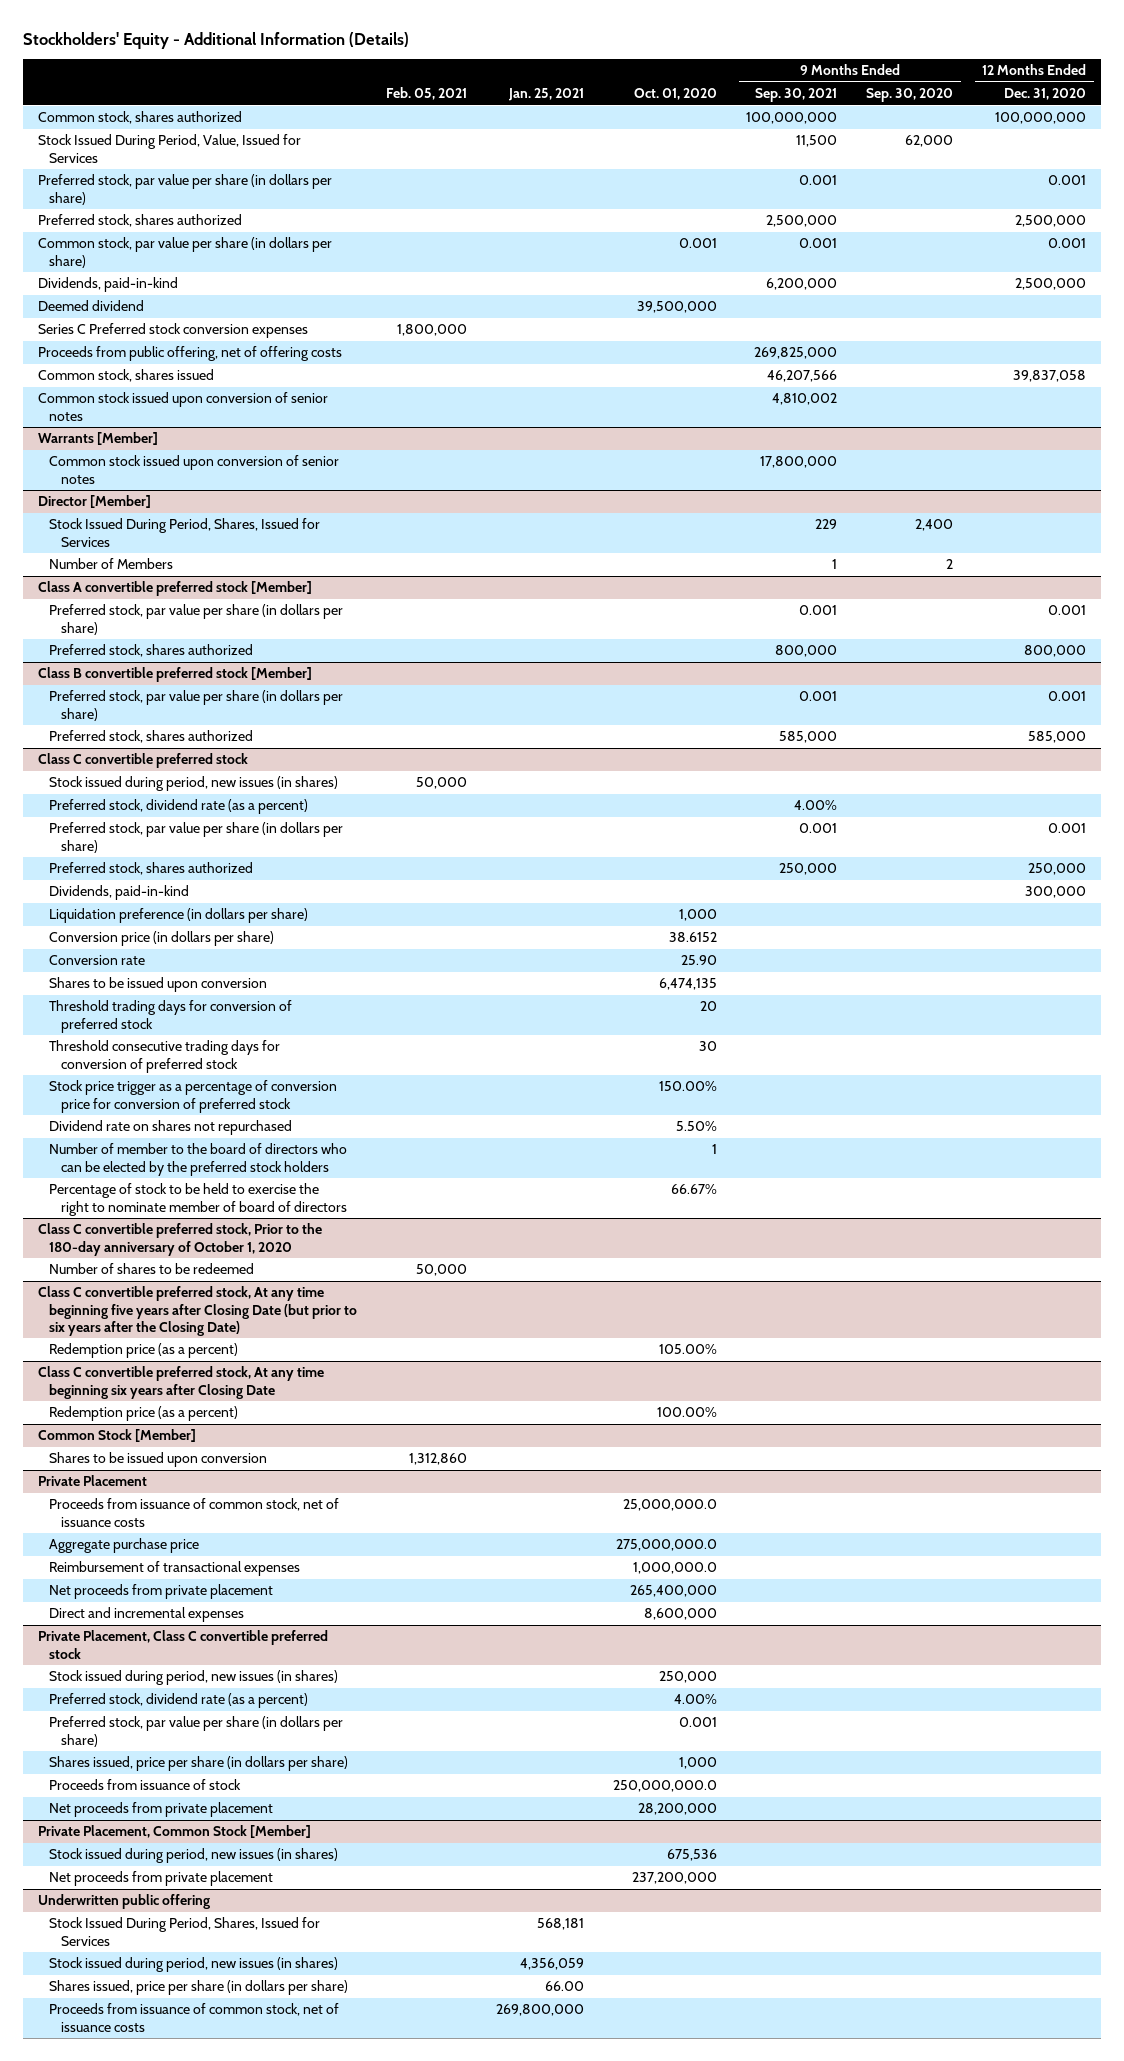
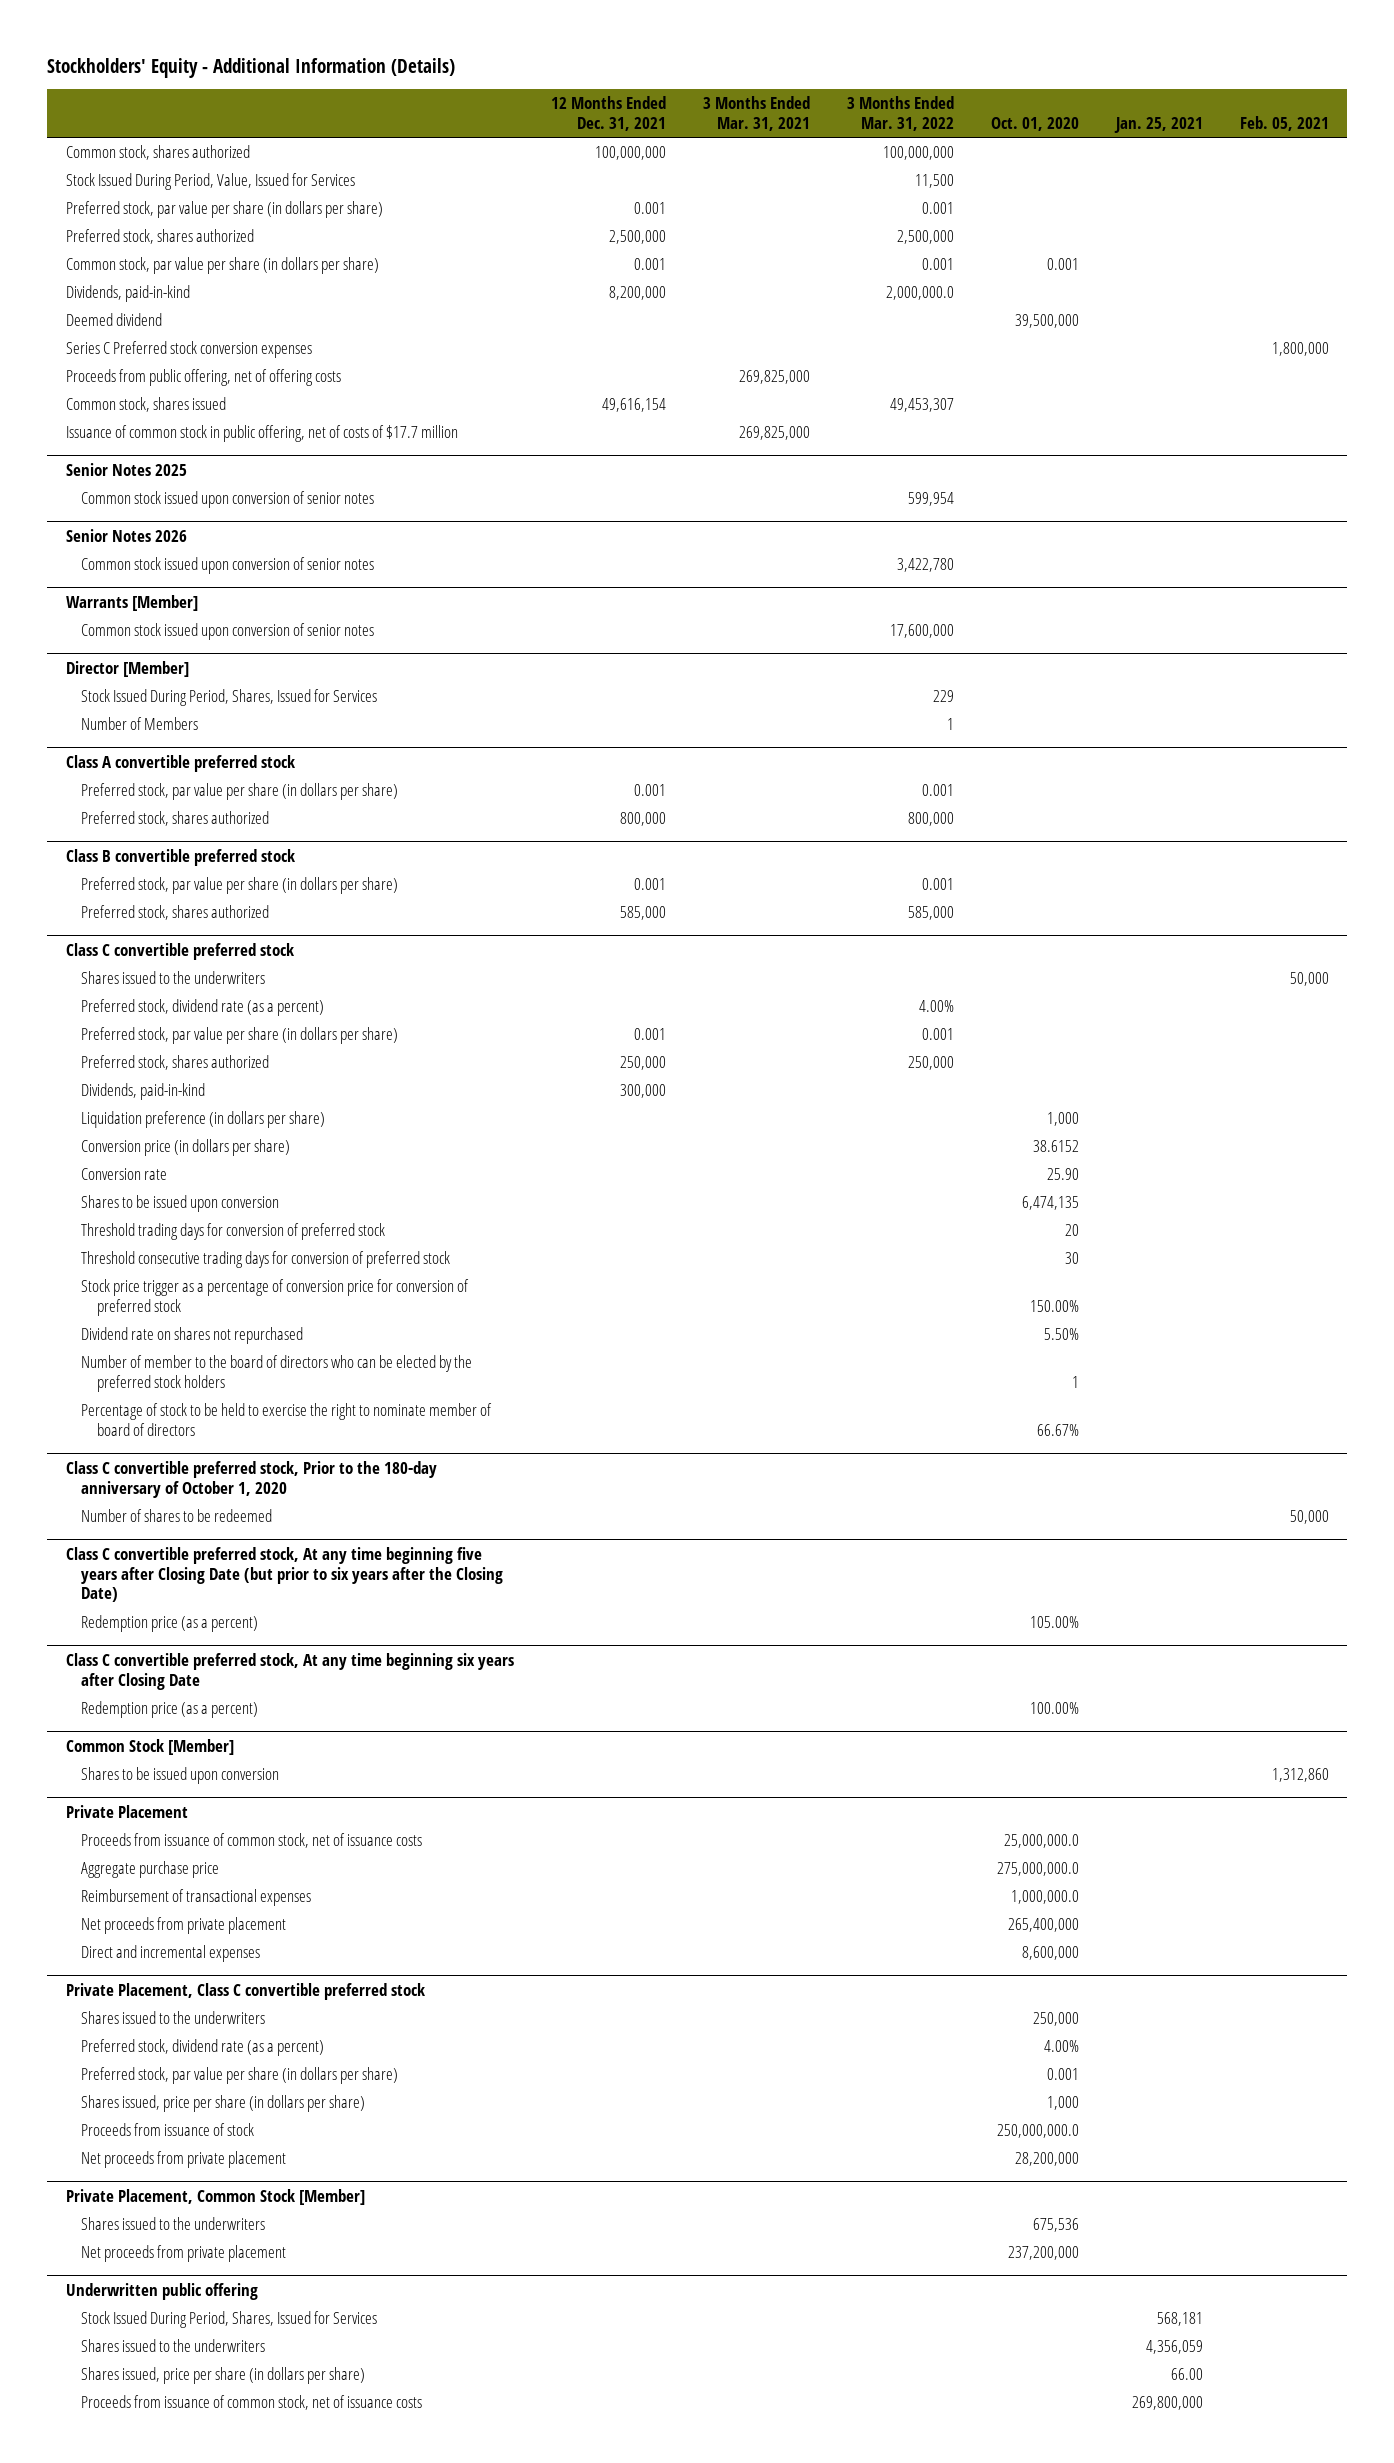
- | Feb. 05, 2021 | Jan. 25, 2021 | Oct. 01, 2020 | 9 Months Ended Sep. 30, 2021 | 9 Months Ended Sep. 30, 2020 | 12 Months Ended Dec. 31, 2020
+ | 12 Months Ended Dec. 31, 2021 | 3 Months Ended Mar. 31, 2021 | 3 Months Ended Mar. 31, 2022 | Oct. 01, 2020 | Jan. 25, 2021 | Feb. 05, 2021
- Common stock issued upon conversion of senior notes | | | | 4,810,002 | |
+ Issuance of common stock in public offering, net of costs of $17.7 million | | 269,825,000 | | | |
+ Senior Notes 2025
+ Common stock issued upon conversion of senior notes | | | 599,954 | | |
+ Senior Notes 2026
+ Common stock issued upon conversion of senior notes | | | 3,422,780 | | |
- Class A convertible preferred stock [Member]
+ Class A convertible preferred stock
- Class B convertible preferred stock [Member]
+ Class B convertible preferred stock
@ Class C convertible preferred stock
- Stock issued during period, new issues (in shares) | 50,000 | | | | |
+ Shares issued to the underwriters | | | | | | 50,000
@ Private Placement, Class C convertible preferred stock
- Stock issued during period, new issues (in shares) | | | 250,000 | | |
+ Shares issued to the underwriters | | | | 250,000 | |
@ Private Placement, Common Stock [Member]
- Stock issued during period, new issues (in shares) | | | 675,536 | | |
+ Shares issued to the underwriters | | | | 675,536 | |
@ Underwritten public offering
- Stock issued during period, new issues (in shares) | | 4,356,059 | | | |
+ Shares issued to the underwriters | | | | | 4,356,059 |

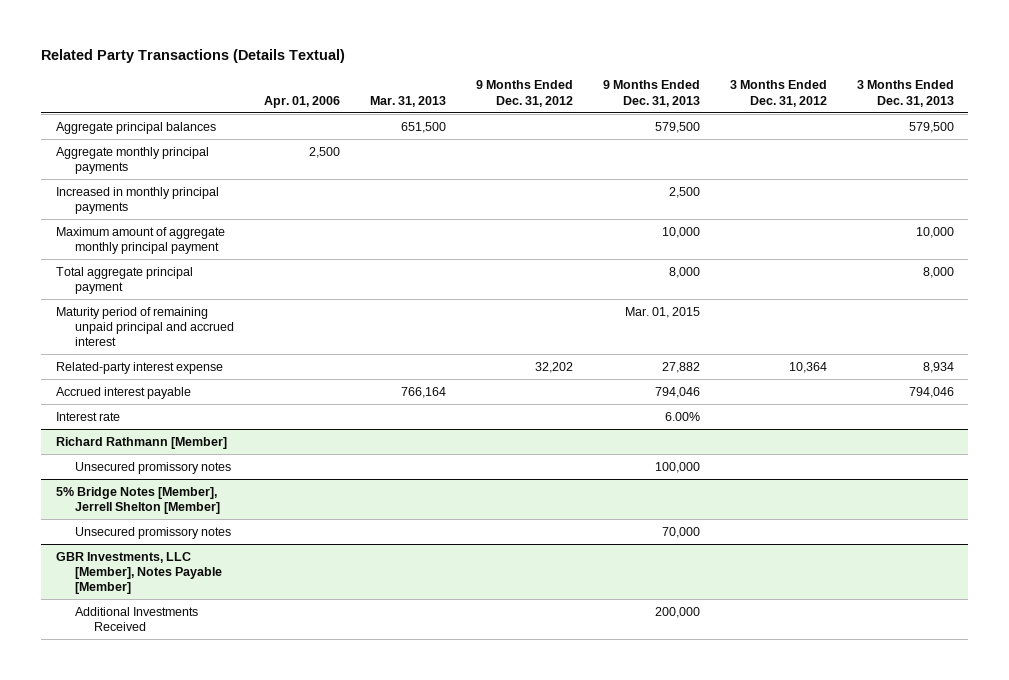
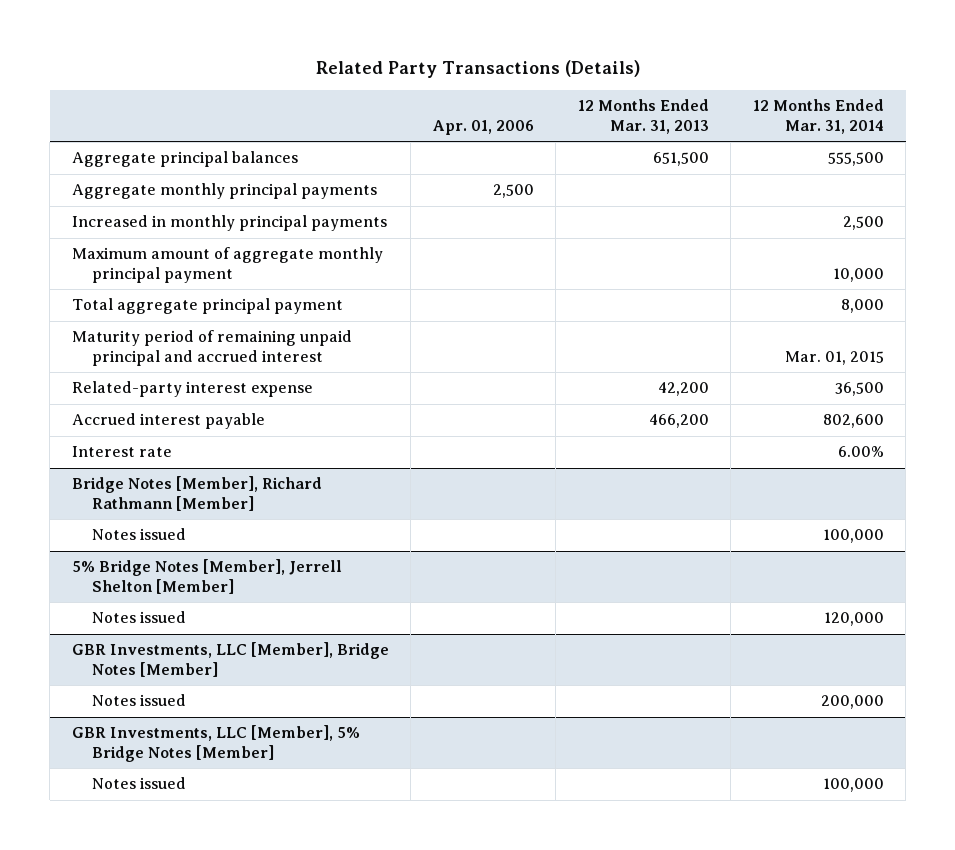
- Related Party Transactions (Details Textual)
+ Related Party Transactions (Details)
- | Apr. 01, 2006 | Mar. 31, 2013 | 9 Months Ended Dec. 31, 2012 | 9 Months Ended Dec. 31, 2013 | 3 Months Ended Dec. 31, 2012 | 3 Months Ended Dec. 31, 2013
+ | Apr. 01, 2006 | 12 Months Ended Mar. 31, 2013 | 12 Months Ended Mar. 31, 2014
- Richard Rathmann [Member]
- Unsecured promissory notes | | | | 100,000 | |
+ Bridge Notes [Member], Richard Rathmann [Member]
+ Notes issued | | | 100,000
@ 5% Bridge Notes [Member], Jerrell Shelton [Member]
- Unsecured promissory notes | | | | 70,000 | |
- GBR Investments, LLC [Member], Notes Payable [Member]
- Additional Investments Received | | | | 200,000 | |
@ 5% Bridge Notes [Member], Jerrell Shelton [Member]
+ Notes issued | | | 120,000
+ GBR Investments, LLC [Member], Bridge Notes [Member]
+ Notes issued | | | 200,000
+ GBR Investments, LLC [Member], 5% Bridge Notes [Member]
+ Notes issued | | | 100,000

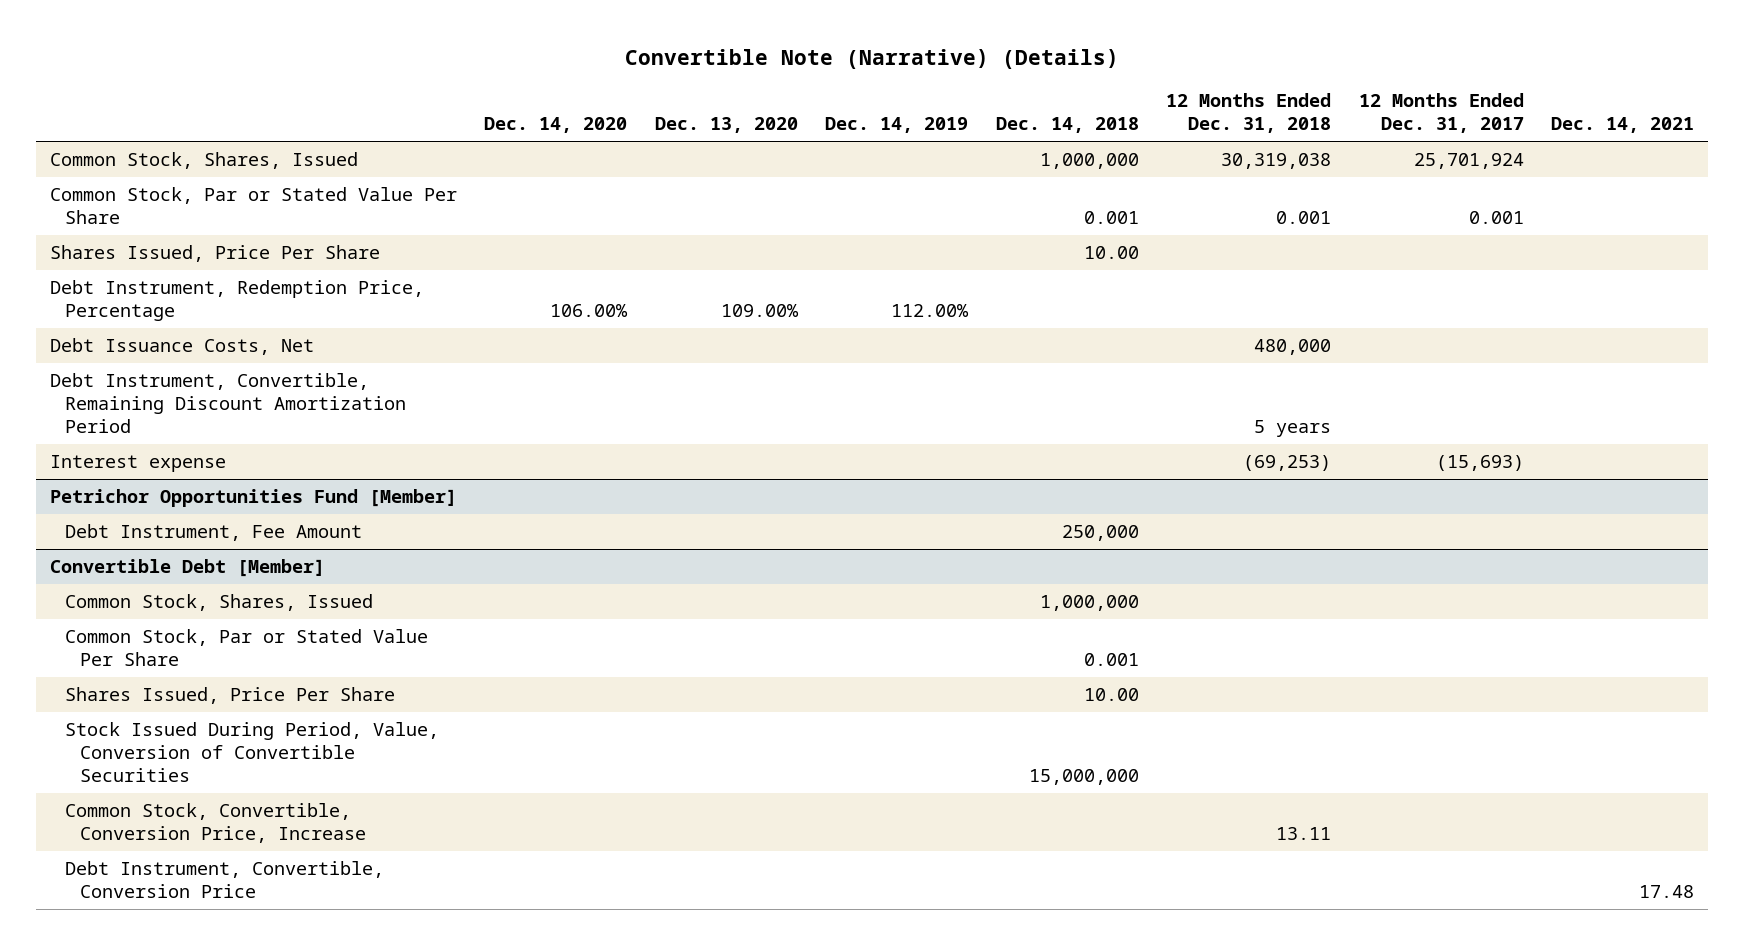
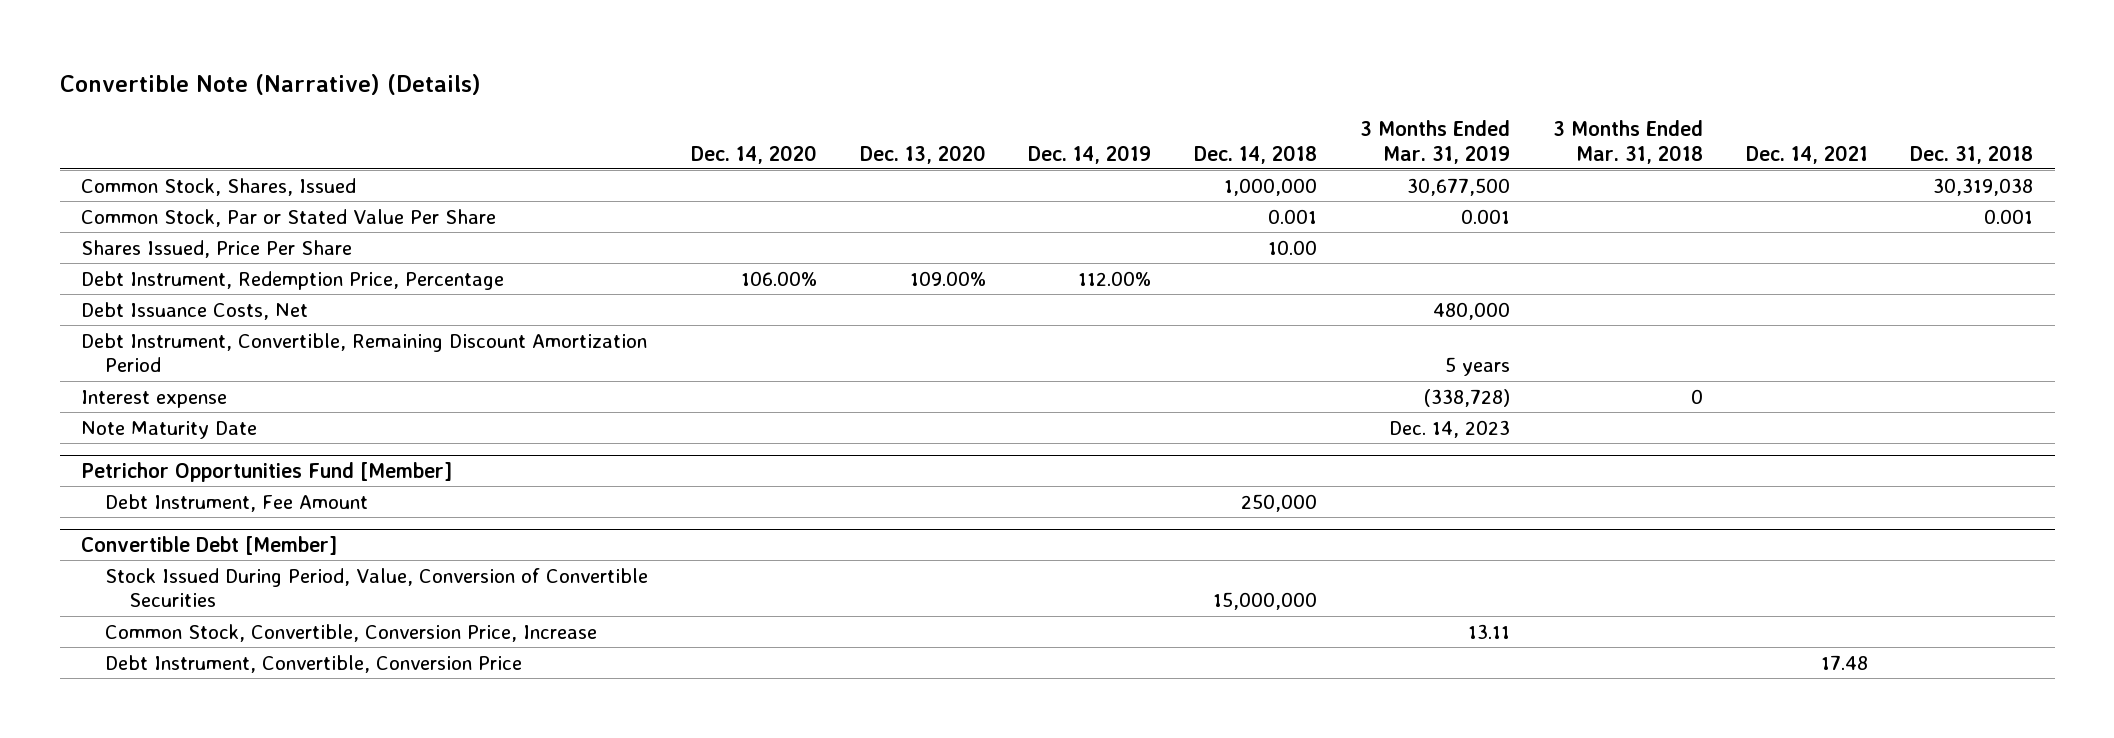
- | Dec. 14, 2020 | Dec. 13, 2020 | Dec. 14, 2019 | Dec. 14, 2018 | 12 Months Ended Dec. 31, 2018 | 12 Months Ended Dec. 31, 2017 | Dec. 14, 2021
+ | Dec. 14, 2020 | Dec. 13, 2020 | Dec. 14, 2019 | Dec. 14, 2018 | 3 Months Ended Mar. 31, 2019 | 3 Months Ended Mar. 31, 2018 | Dec. 14, 2021 | Dec. 31, 2018
+ Note Maturity Date | | | | | Dec. 14, 2023 | | |
@ Convertible Debt [Member]
- Common Stock, Shares, Issued | | | | 1,000,000 | | |
- Common Stock, Par or Stated Value Per Share | | | | 0.001 | | |
- Shares Issued, Price Per Share | | | | 10.00 | | |

